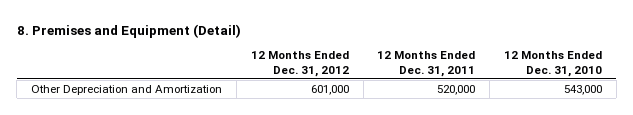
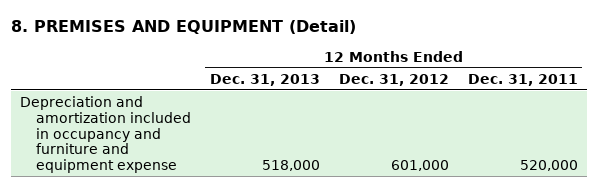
- 8. Premises and Equipment (Detail)
+ 8. PREMISES AND EQUIPMENT (Detail)
- | 12 Months Ended Dec. 31, 2012 | 12 Months Ended Dec. 31, 2011 | 12 Months Ended Dec. 31, 2010
+ | 12 Months Ended Dec. 31, 2013 | 12 Months Ended Dec. 31, 2012 | 12 Months Ended Dec. 31, 2011
- Other Depreciation and Amortization | 601,000 | 520,000 | 543,000
+ Depreciation and amortization included in occupancy and furniture and equipment expense | 518,000 | 601,000 | 520,000

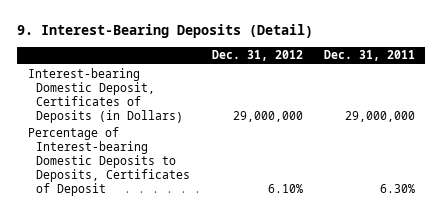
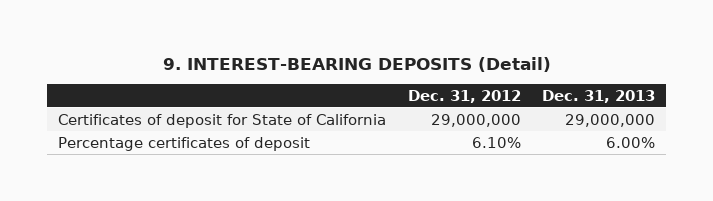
- 9. Interest-Bearing Deposits (Detail)
+ 9. INTEREST-BEARING DEPOSITS (Detail)
- | Dec. 31, 2012 | Dec. 31, 2011
+ | Dec. 31, 2012 | Dec. 31, 2013
- Interest-bearing Domestic Deposit, Certificates of Deposits (in Dollars) | 29,000,000 | 29,000,000
- Percentage of Interest-bearing Domestic Deposits to Deposits, Certificates of Deposit | 6.10% | 6.30%
+ Certificates of deposit for State of California | 29,000,000 | 29,000,000
+ Percentage certificates of deposit | 6.10% | 6.00%

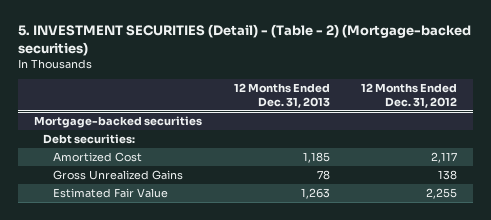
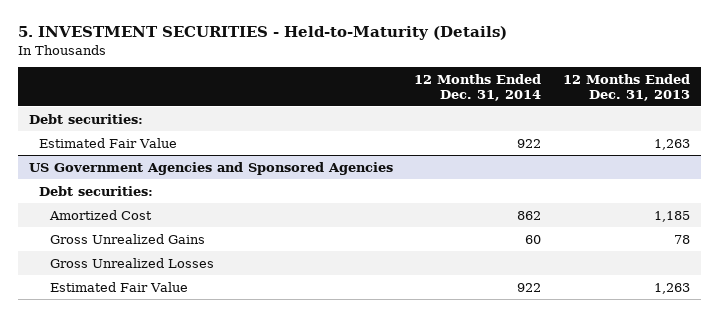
- 5. INVESTMENT SECURITIES (Detail) - (Table - 2) (Mortgage-backed securities)
+ 5. INVESTMENT SECURITIES - Held-to-Maturity (Details)
- | 12 Months Ended Dec. 31, 2013 | 12 Months Ended Dec. 31, 2012
+ | 12 Months Ended Dec. 31, 2014 | 12 Months Ended Dec. 31, 2013
- Mortgage-backed securities
+ Estimated Fair Value | 922 | 1,263
+ US Government Agencies and Sponsored Agencies
+ Debt securities:
+ Gross Unrealized Losses

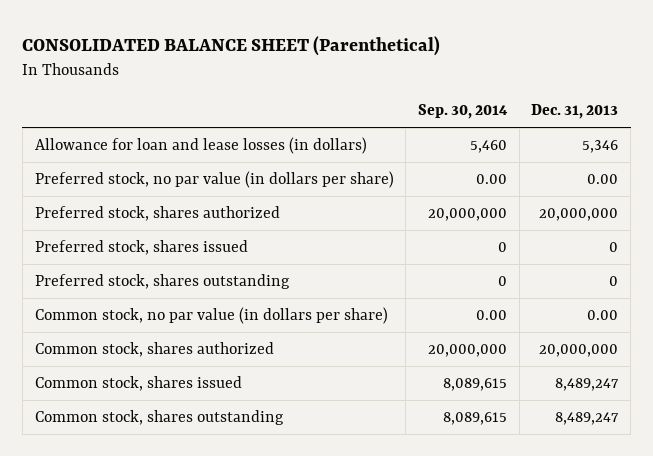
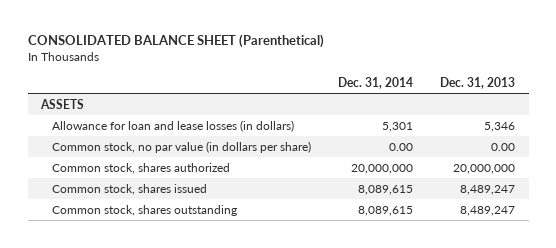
- | Sep. 30, 2014 | Dec. 31, 2013
+ | Dec. 31, 2014 | Dec. 31, 2013
+ ASSETS
- Preferred stock, no par value (in dollars per share) | 0.00 | 0.00
- Preferred stock, shares authorized | 20,000,000 | 20,000,000
- Preferred stock, shares issued | 0 | 0
- Preferred stock, shares outstanding | 0 | 0

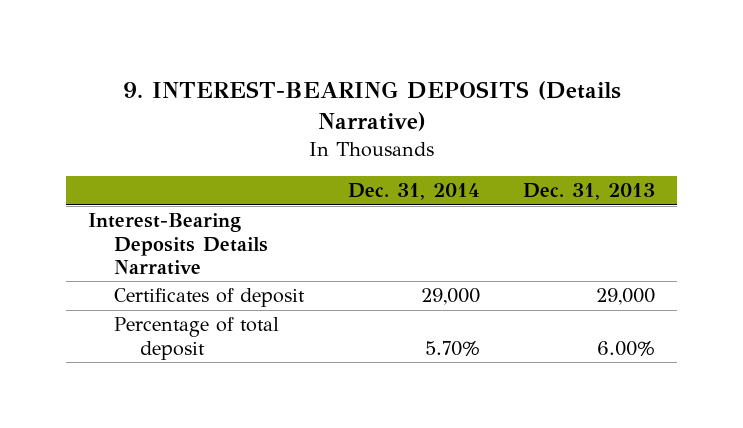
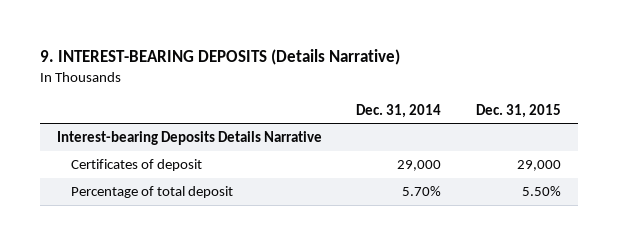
- | Dec. 31, 2014 | Dec. 31, 2013
+ | Dec. 31, 2014 | Dec. 31, 2015
- Interest-Bearing Deposits Details Narrative
+ Interest-bearing Deposits Details Narrative

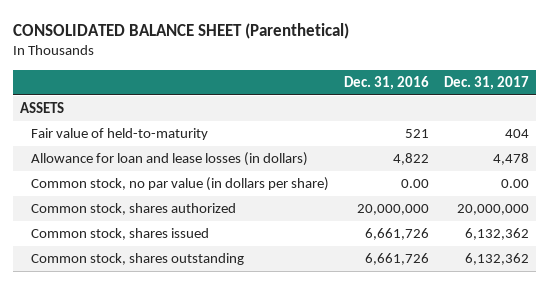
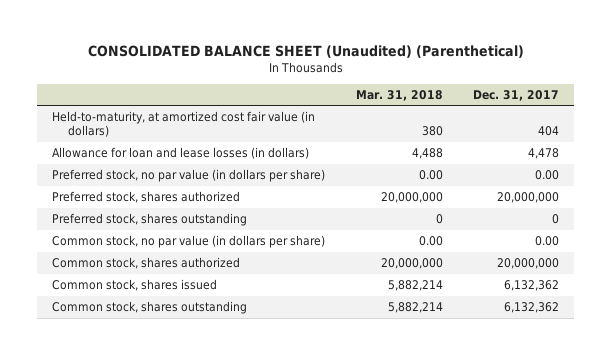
- CONSOLIDATED BALANCE SHEET (Parenthetical)
+ CONSOLIDATED BALANCE SHEET (Unaudited) (Parenthetical)
- | Dec. 31, 2016 | Dec. 31, 2017
+ | Mar. 31, 2018 | Dec. 31, 2017
- ASSETS
- Fair value of held-to-maturity | 521 | 404
+ Held-to-maturity, at amortized cost fair value (in dollars) | 380 | 404
+ Preferred stock, no par value (in dollars per share) | 0.00 | 0.00
+ Preferred stock, shares authorized | 20,000,000 | 20,000,000
+ Preferred stock, shares outstanding | 0 | 0

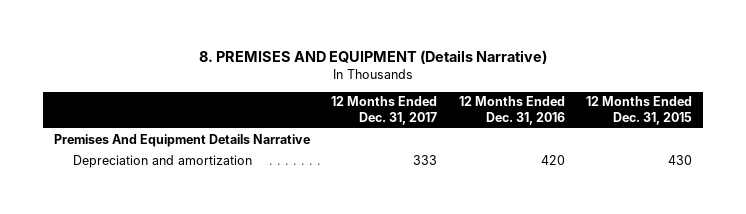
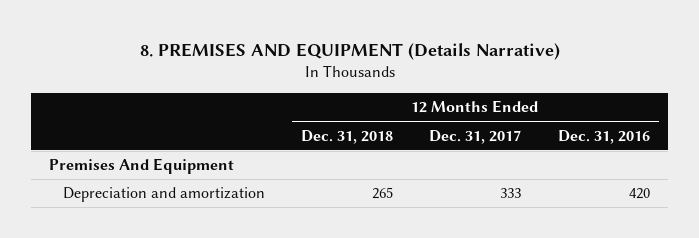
- | 12 Months Ended Dec. 31, 2017 | 12 Months Ended Dec. 31, 2016 | 12 Months Ended Dec. 31, 2015
+ | 12 Months Ended Dec. 31, 2018 | 12 Months Ended Dec. 31, 2017 | 12 Months Ended Dec. 31, 2016
- Premises And Equipment Details Narrative
+ Premises And Equipment

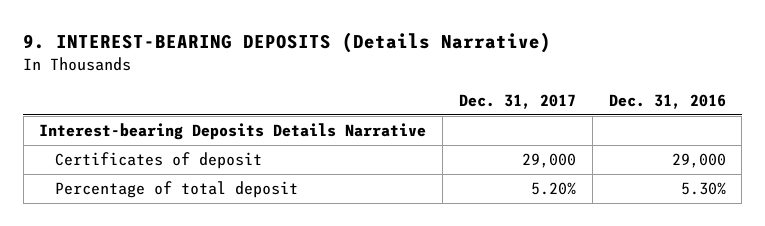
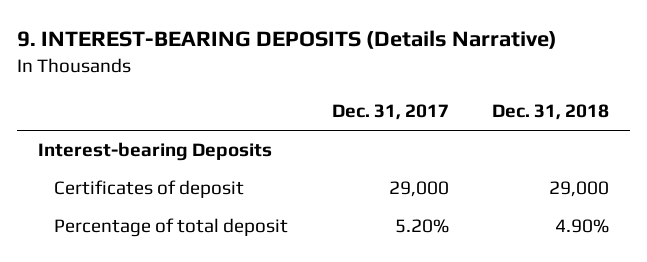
- | Dec. 31, 2017 | Dec. 31, 2016
+ | Dec. 31, 2017 | Dec. 31, 2018
- Interest-bearing Deposits Details Narrative
+ Interest-bearing Deposits

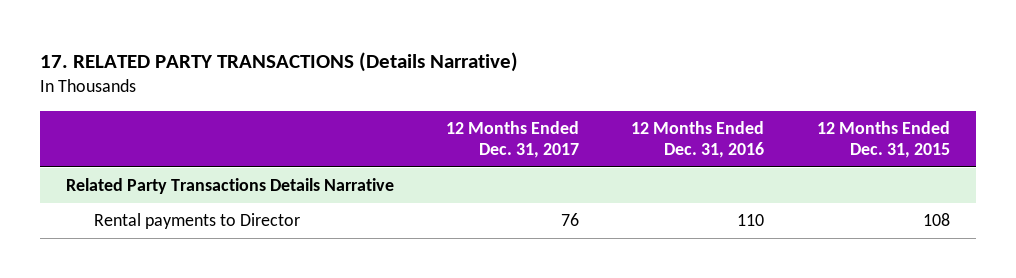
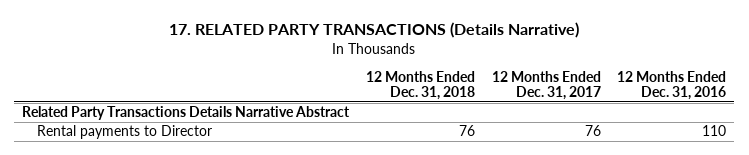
- | 12 Months Ended Dec. 31, 2017 | 12 Months Ended Dec. 31, 2016 | 12 Months Ended Dec. 31, 2015
+ | 12 Months Ended Dec. 31, 2018 | 12 Months Ended Dec. 31, 2017 | 12 Months Ended Dec. 31, 2016
- Related Party Transactions Details Narrative
+ Related Party Transactions Details Narrative Abstract

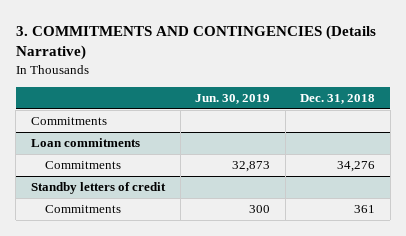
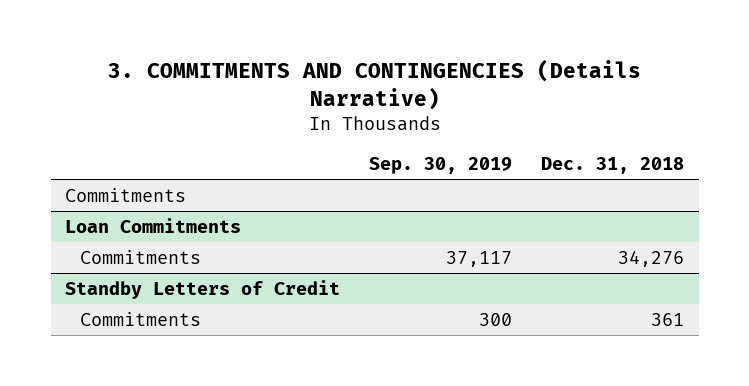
- | Jun. 30, 2019 | Dec. 31, 2018
+ | Sep. 30, 2019 | Dec. 31, 2018
- Loan commitments
+ Loan Commitments
- Standby letters of credit
+ Standby Letters of Credit

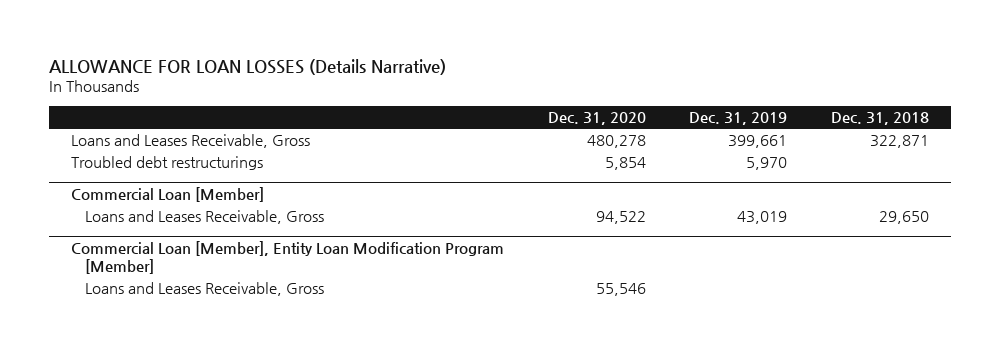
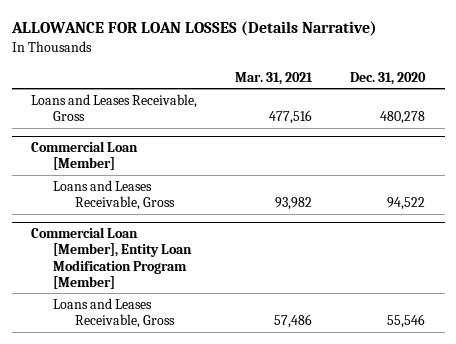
- | Dec. 31, 2020 | Dec. 31, 2019 | Dec. 31, 2018
+ | Mar. 31, 2021 | Dec. 31, 2020
- Troubled debt restructurings | 5,854 | 5,970 |

